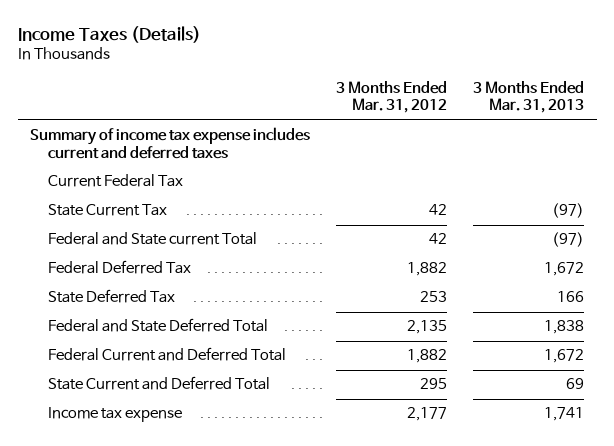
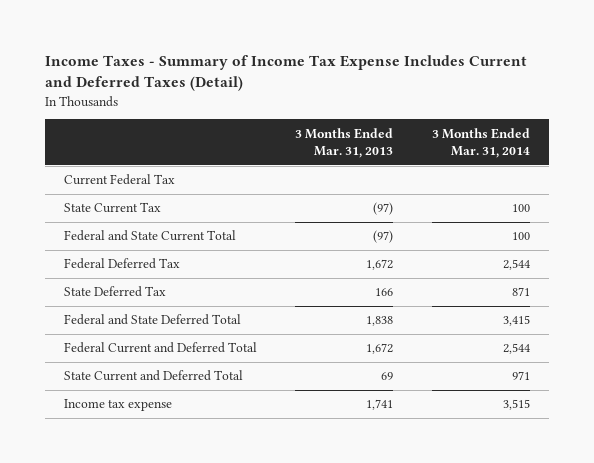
- Income Taxes (Details)
+ Income Taxes - Summary of Income Tax Expense Includes Current and Deferred Taxes (Detail)
- | 3 Months Ended Mar. 31, 2012 | 3 Months Ended Mar. 31, 2013
+ | 3 Months Ended Mar. 31, 2013 | 3 Months Ended Mar. 31, 2014
- Summary of income tax expense includes current and deferred taxes
- Federal and State current Total | 42 | (97)
+ Federal and State Current Total | (97) | 100

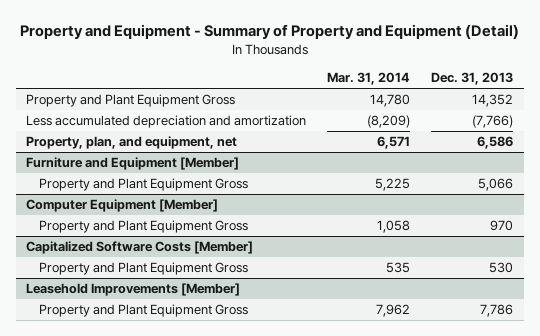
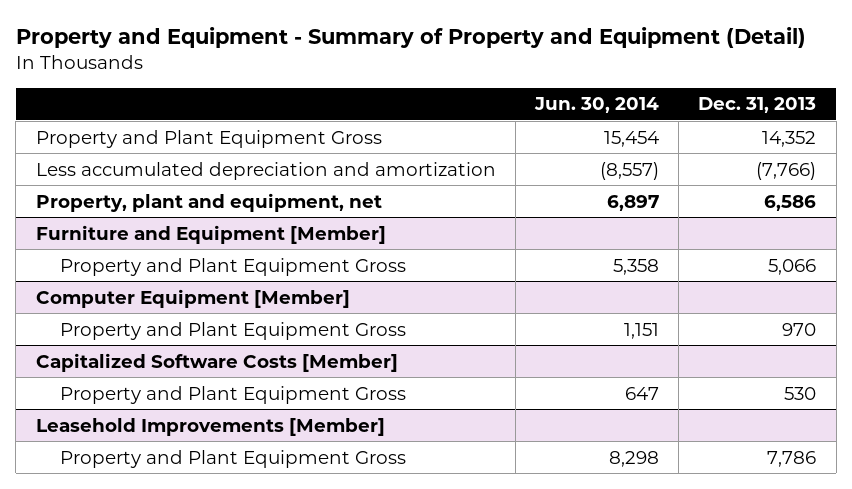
- | Mar. 31, 2014 | Dec. 31, 2013
+ | Jun. 30, 2014 | Dec. 31, 2013
- Property, plan, and equipment, net | 6,571 | 6,586
+ Property, plant and equipment, net | 6,897 | 6,586

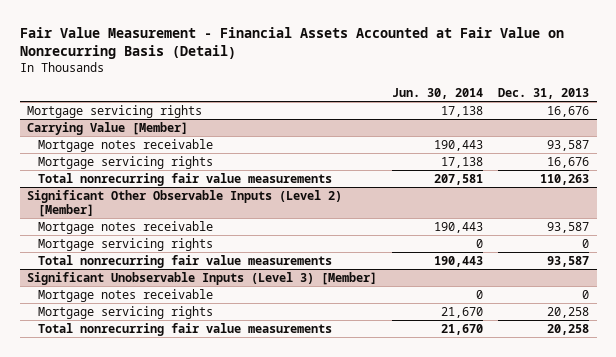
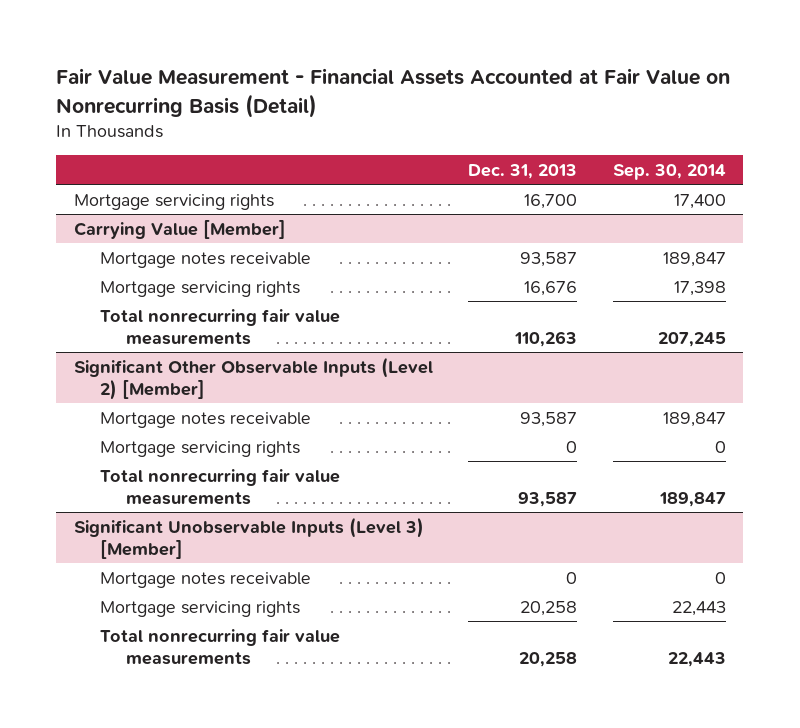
- | Jun. 30, 2014 | Dec. 31, 2013
+ | Dec. 31, 2013 | Sep. 30, 2014
- Mortgage servicing rights | 17,138 | 16,676
+ Mortgage servicing rights | 16,700 | 17,400

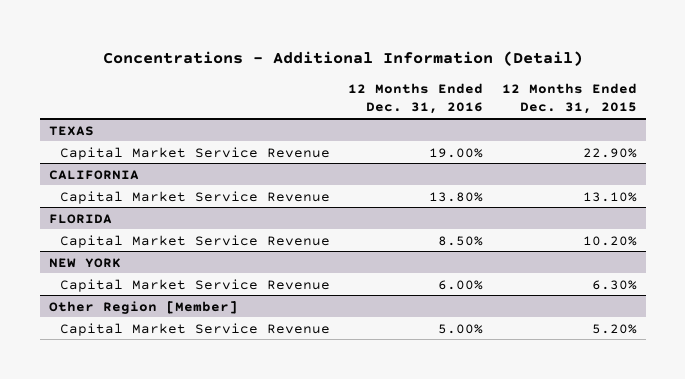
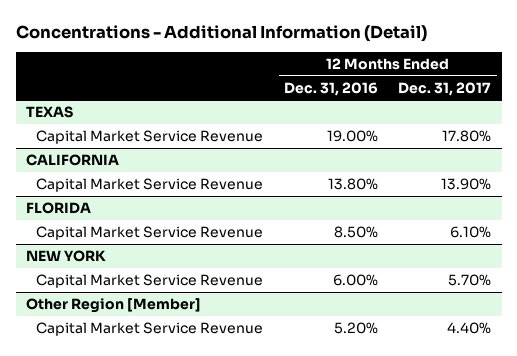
- | 12 Months Ended Dec. 31, 2016 | 12 Months Ended Dec. 31, 2015
+ | 12 Months Ended Dec. 31, 2016 | 12 Months Ended Dec. 31, 2017
@ Other Region [Member]
- Capital Market Service Revenue | 5.00% | 5.20%
+ Capital Market Service Revenue | 5.20% | 4.40%

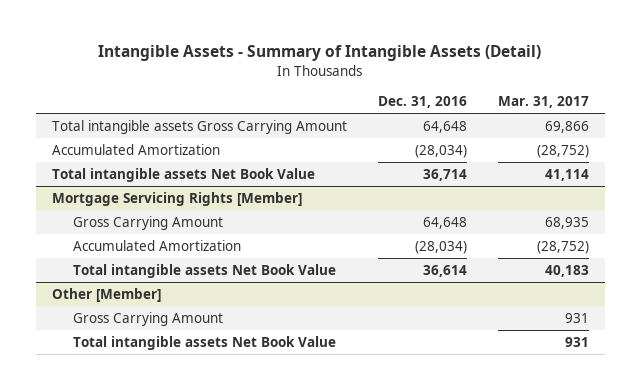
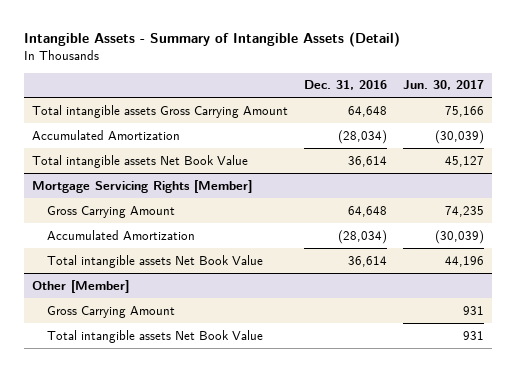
- | Dec. 31, 2016 | Mar. 31, 2017
+ | Dec. 31, 2016 | Jun. 30, 2017
- Total intangible assets Net Book Value | 36,714 | 41,114
+ Total intangible assets Net Book Value | 36,614 | 45,127

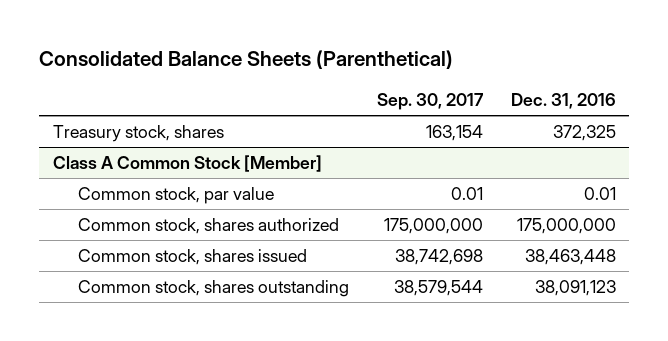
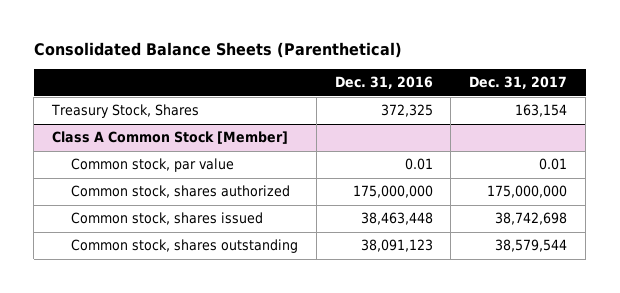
- | Sep. 30, 2017 | Dec. 31, 2016
+ | Dec. 31, 2016 | Dec. 31, 2017
- Treasury stock, shares | 163,154 | 372,325
+ Treasury Stock, Shares | 372,325 | 163,154

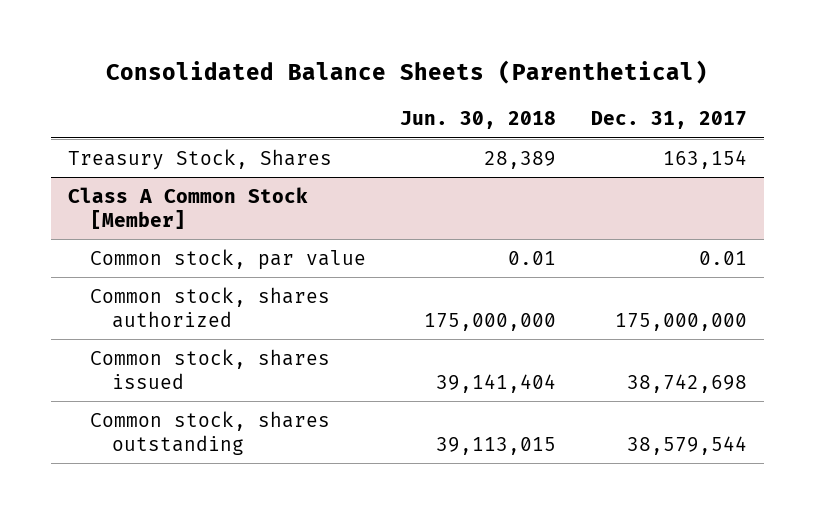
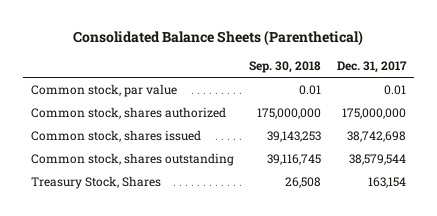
- | Jun. 30, 2018 | Dec. 31, 2017
+ | Sep. 30, 2018 | Dec. 31, 2017
- Class A Common Stock [Member]
moved down: Treasury Stock, Shares | 26,508 | 163,154

